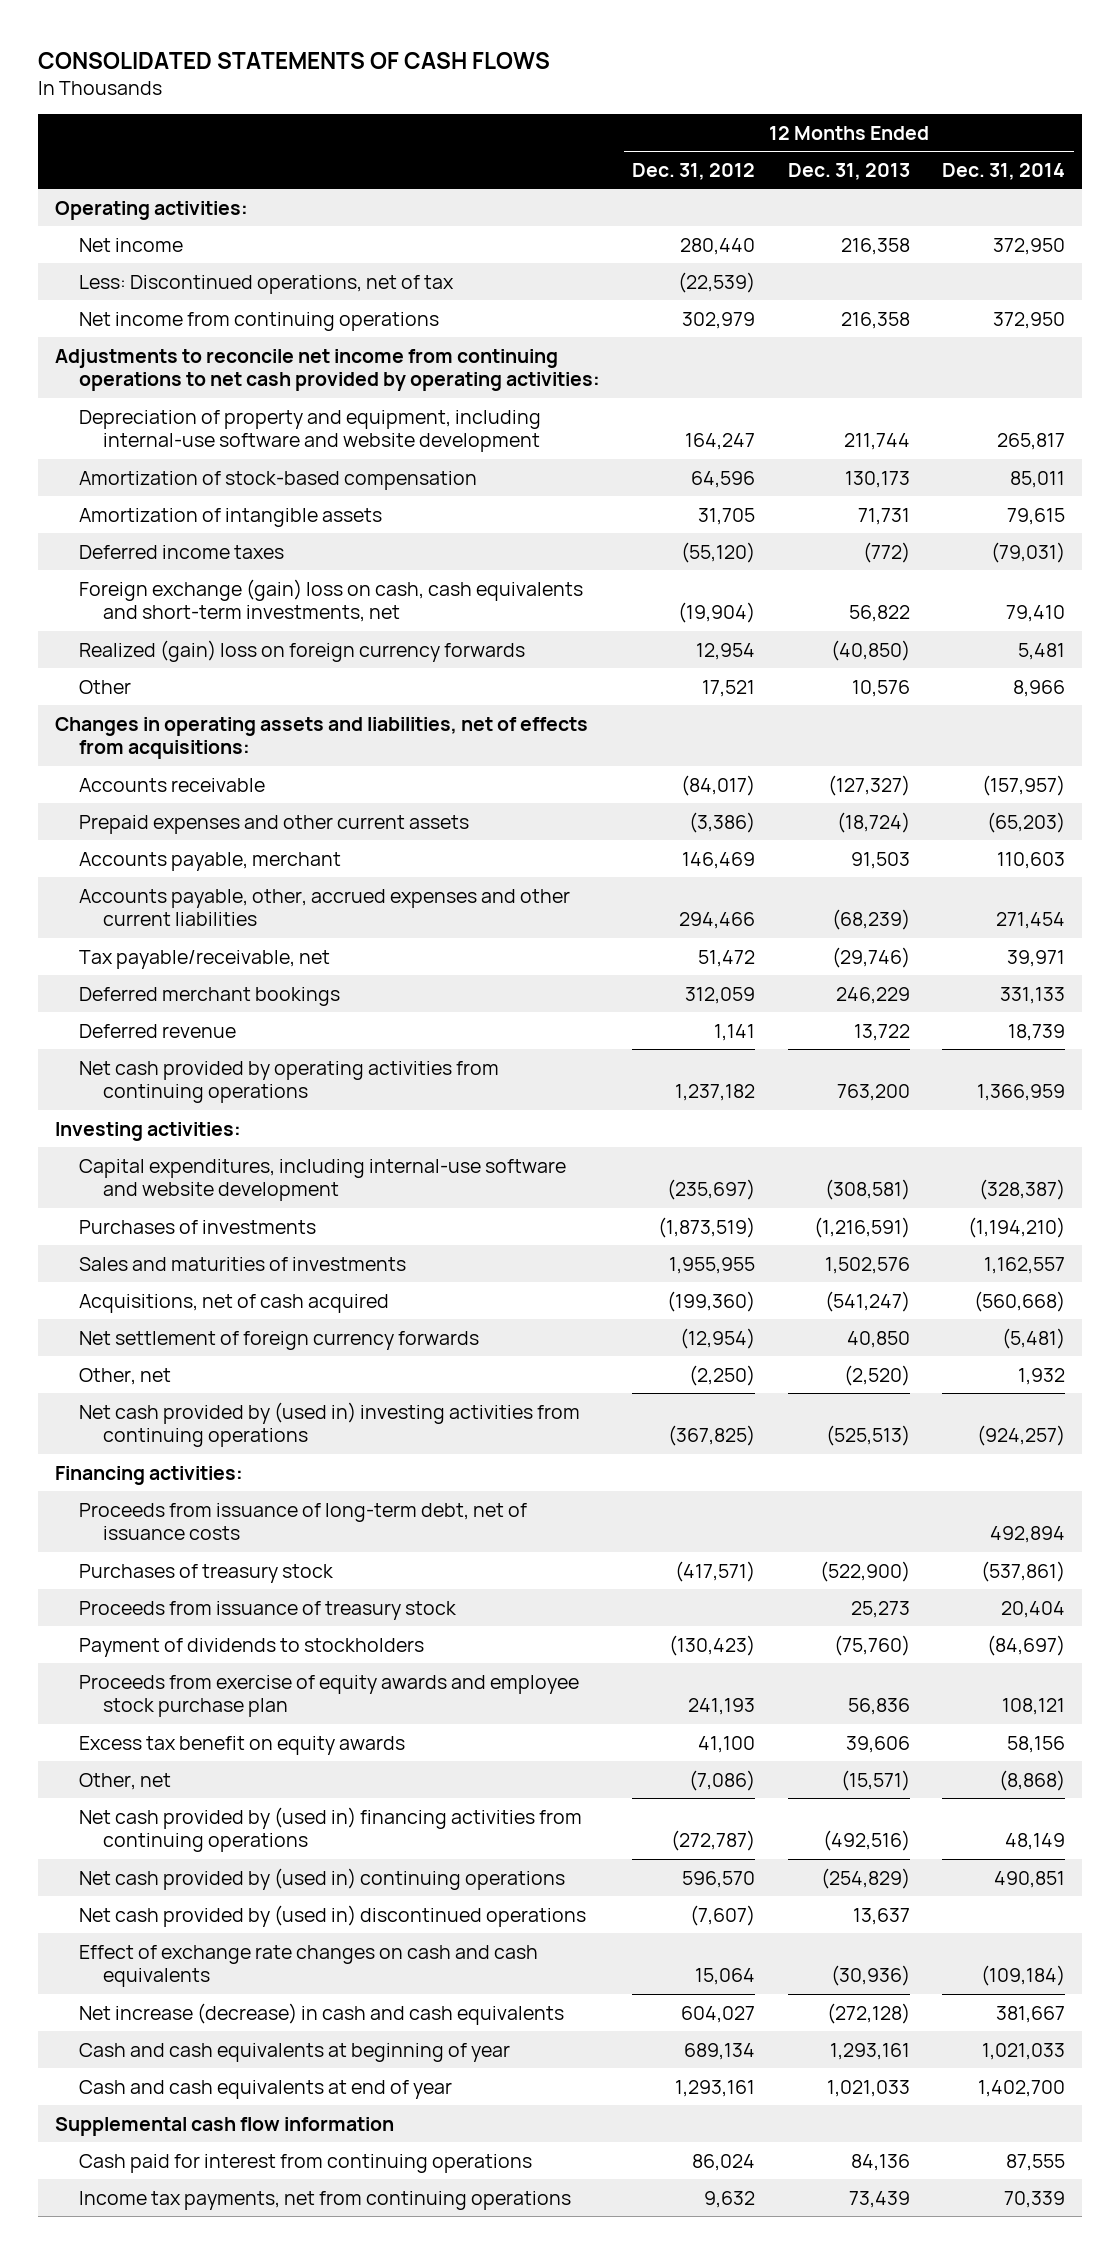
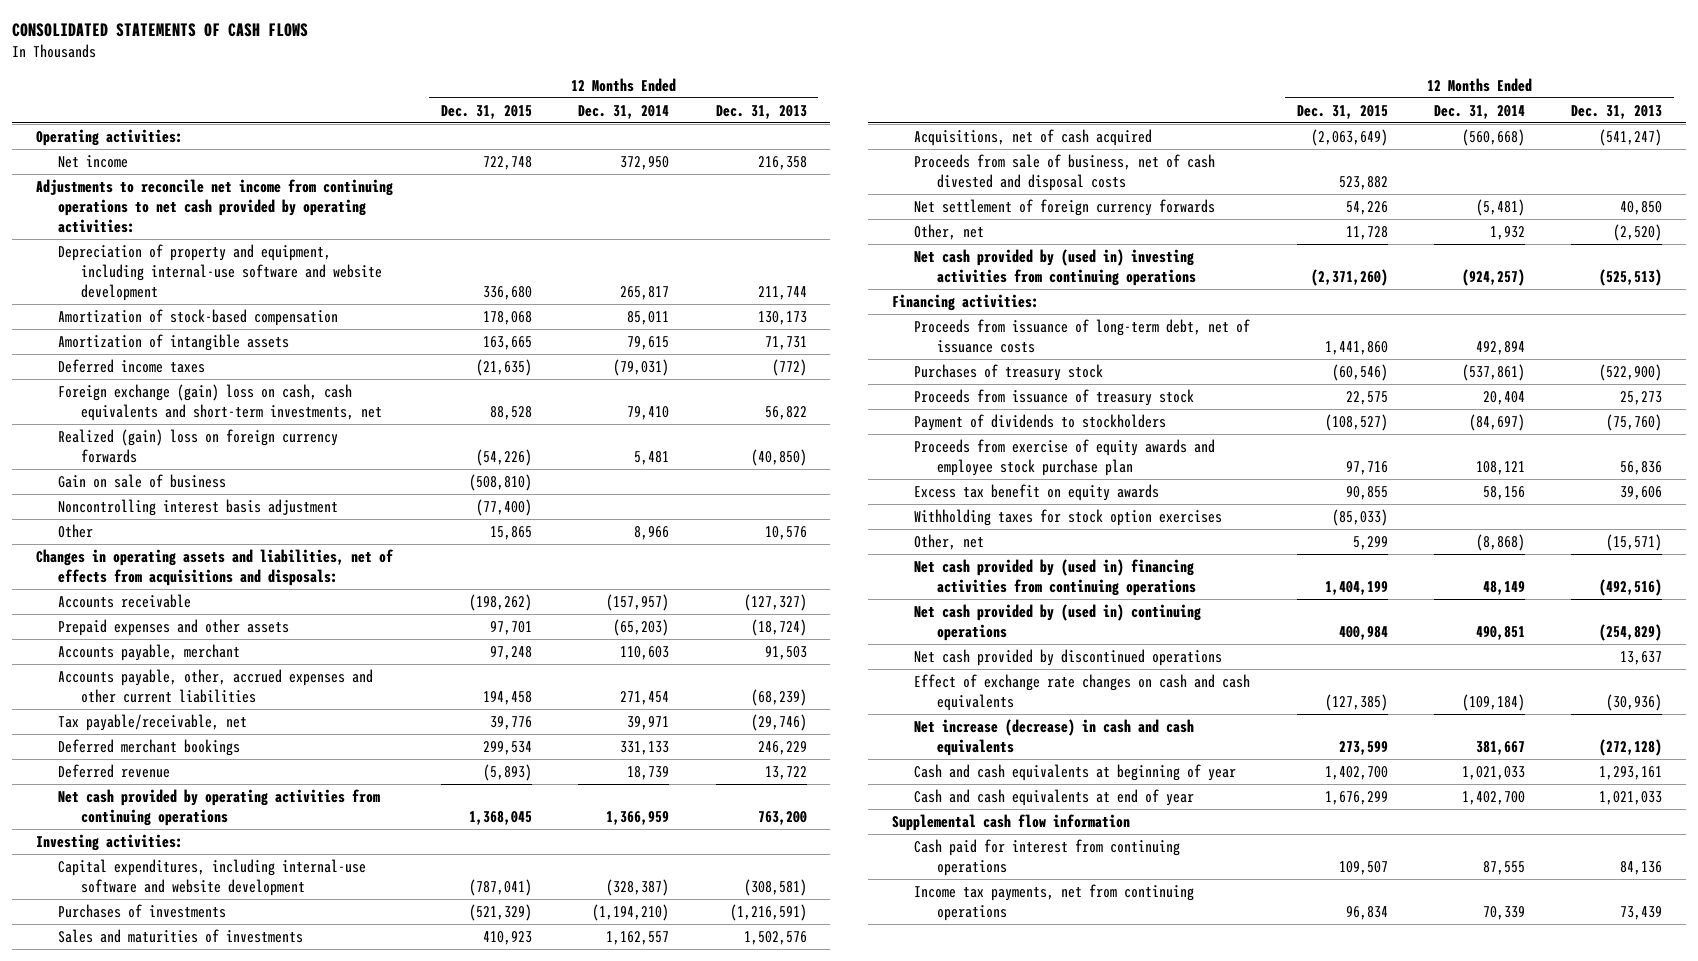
- | 12 Months Ended Dec. 31, 2012 | 12 Months Ended Dec. 31, 2013 | 12 Months Ended Dec. 31, 2014
+ | 12 Months Ended Dec. 31, 2015 | 12 Months Ended Dec. 31, 2014 | 12 Months Ended Dec. 31, 2013
- Less: Discontinued operations, net of tax | (22,539) | |
- Net income from continuing operations | 302,979 | 216,358 | 372,950
+ Gain on sale of business | (508,810) | |
+ Noncontrolling interest basis adjustment | (77,400) | |
- Changes in operating assets and liabilities, net of effects from acquisitions:
+ Changes in operating assets and liabilities, net of effects from acquisitions and disposals:
- Prepaid expenses and other current assets | (3,386) | (18,724) | (65,203)
+ Prepaid expenses and other assets | 97,701 | (65,203) | (18,724)
+ Proceeds from sale of business, net of cash divested and disposal costs | 523,882 | |
+ Withholding taxes for stock option exercises | (85,033) | |
- Net cash provided by (used in) discontinued operations | (7,607) | 13,637 |
+ Net cash provided by discontinued operations | | | 13,637

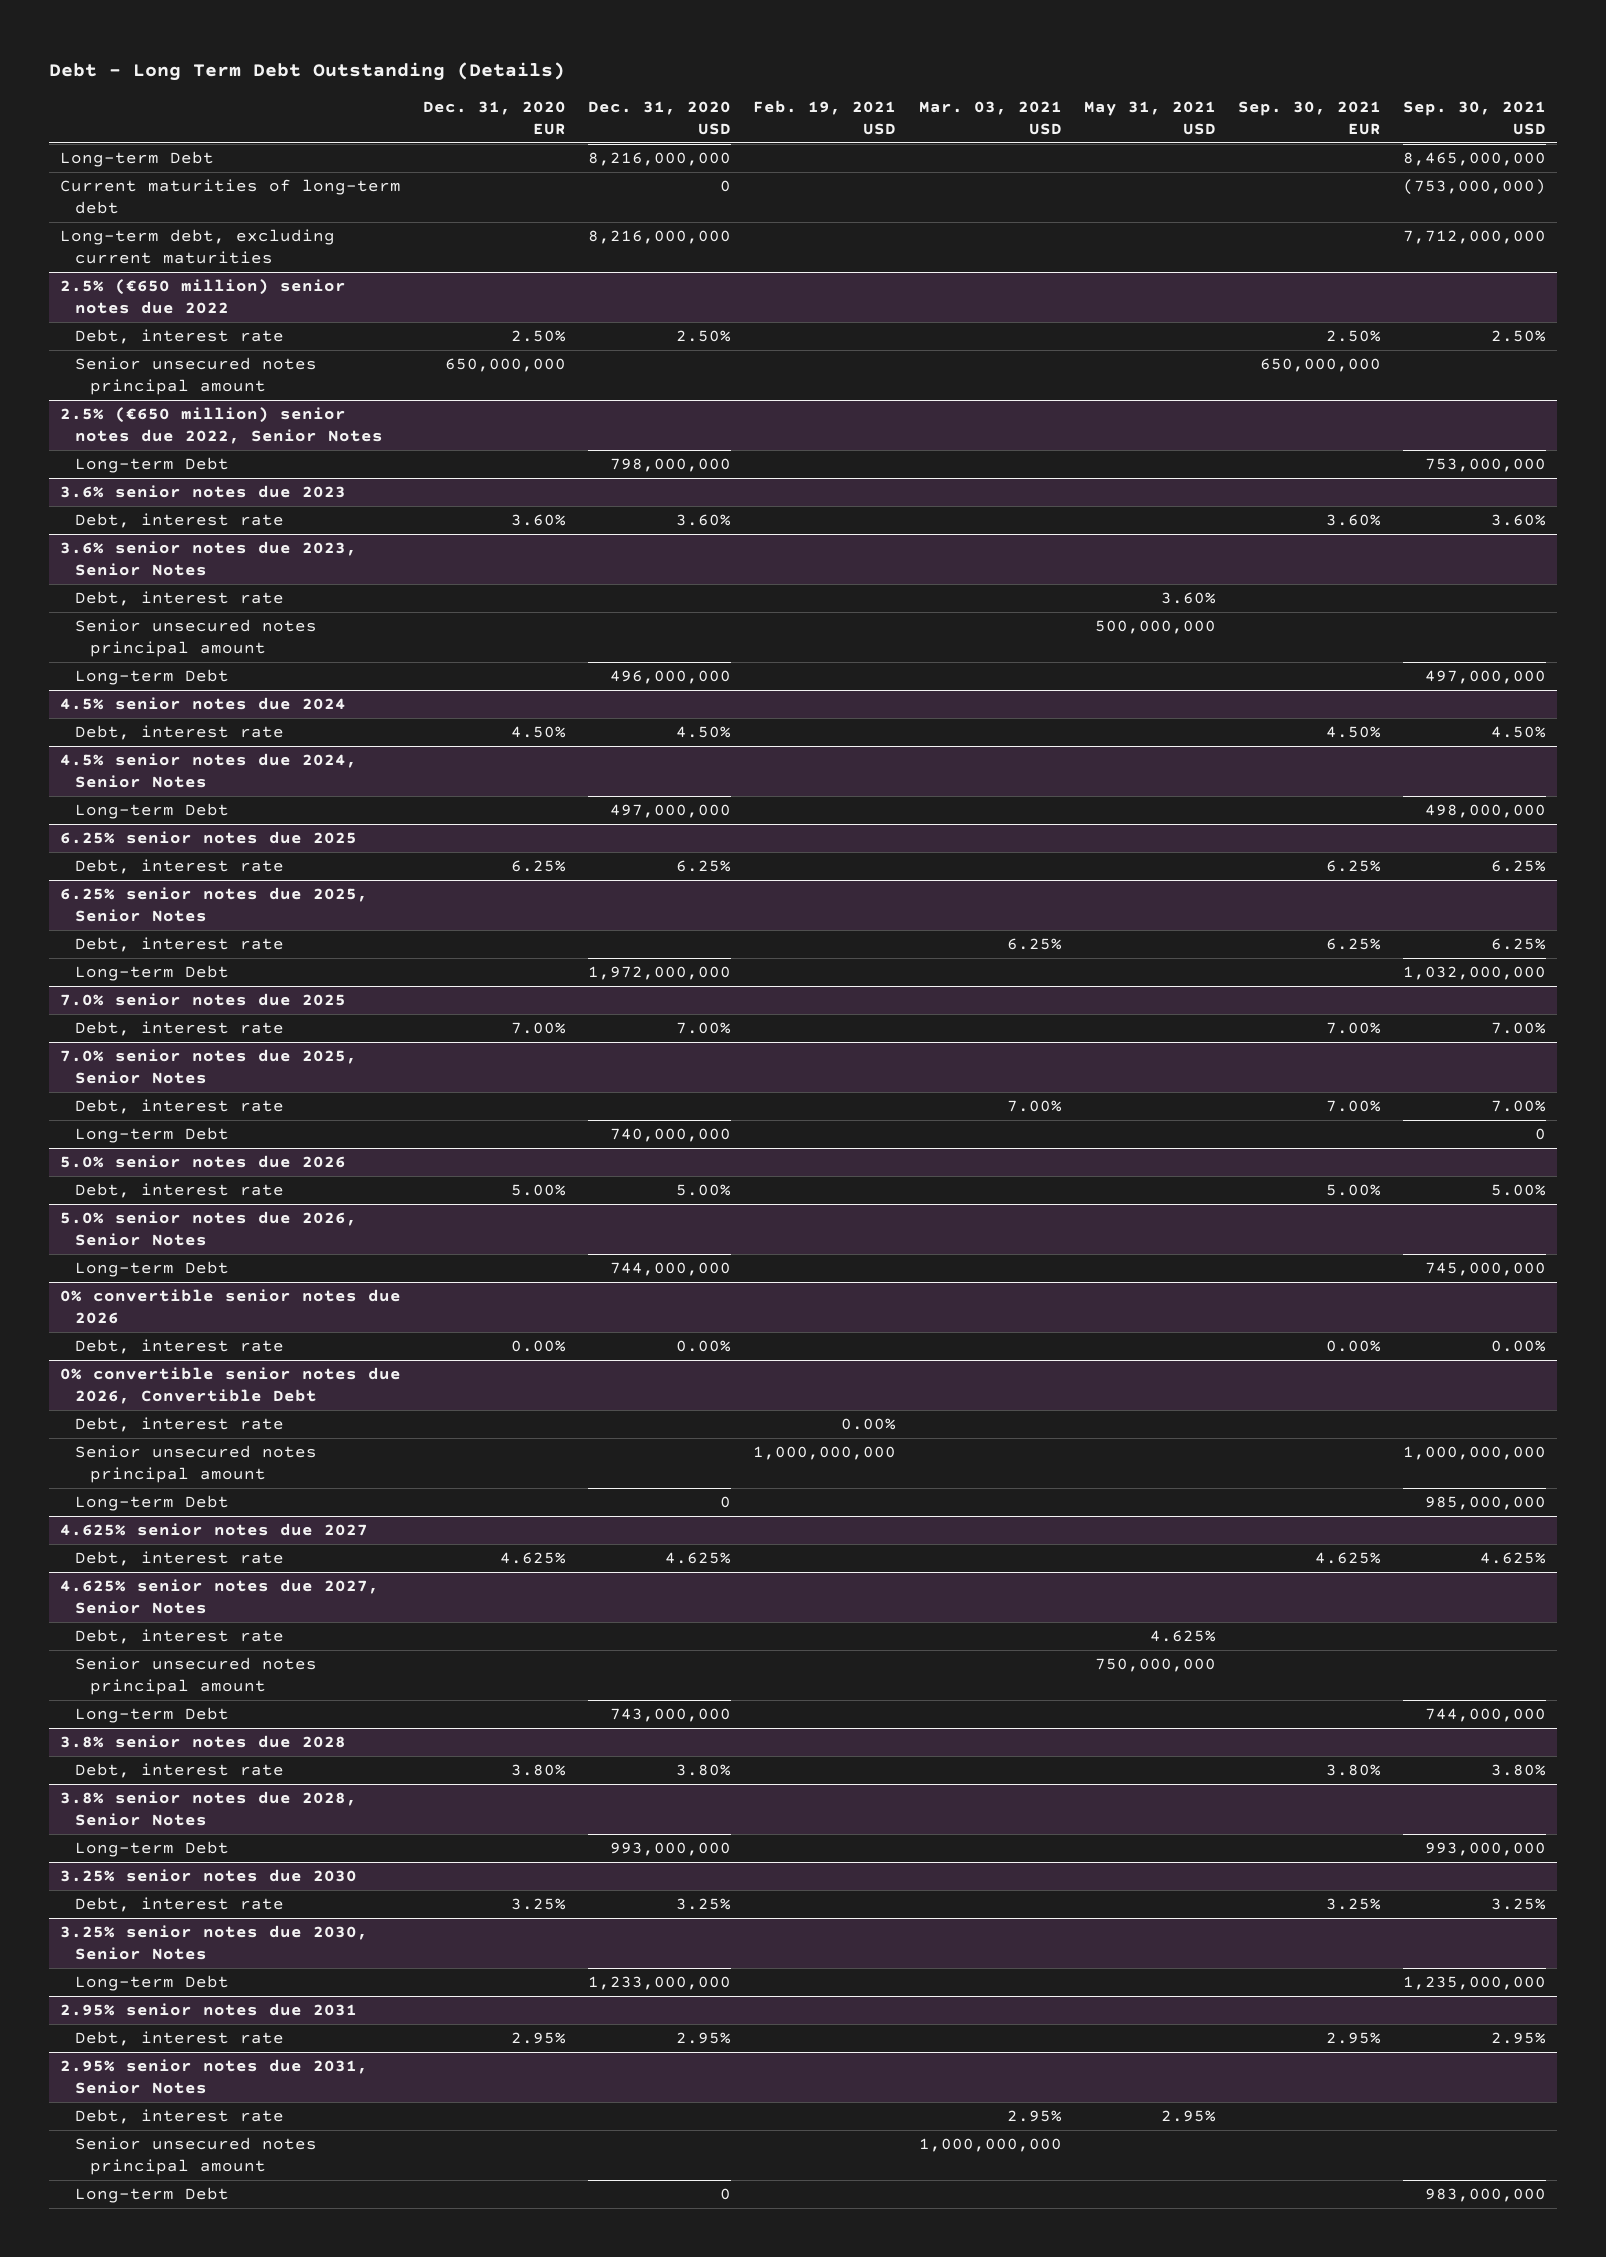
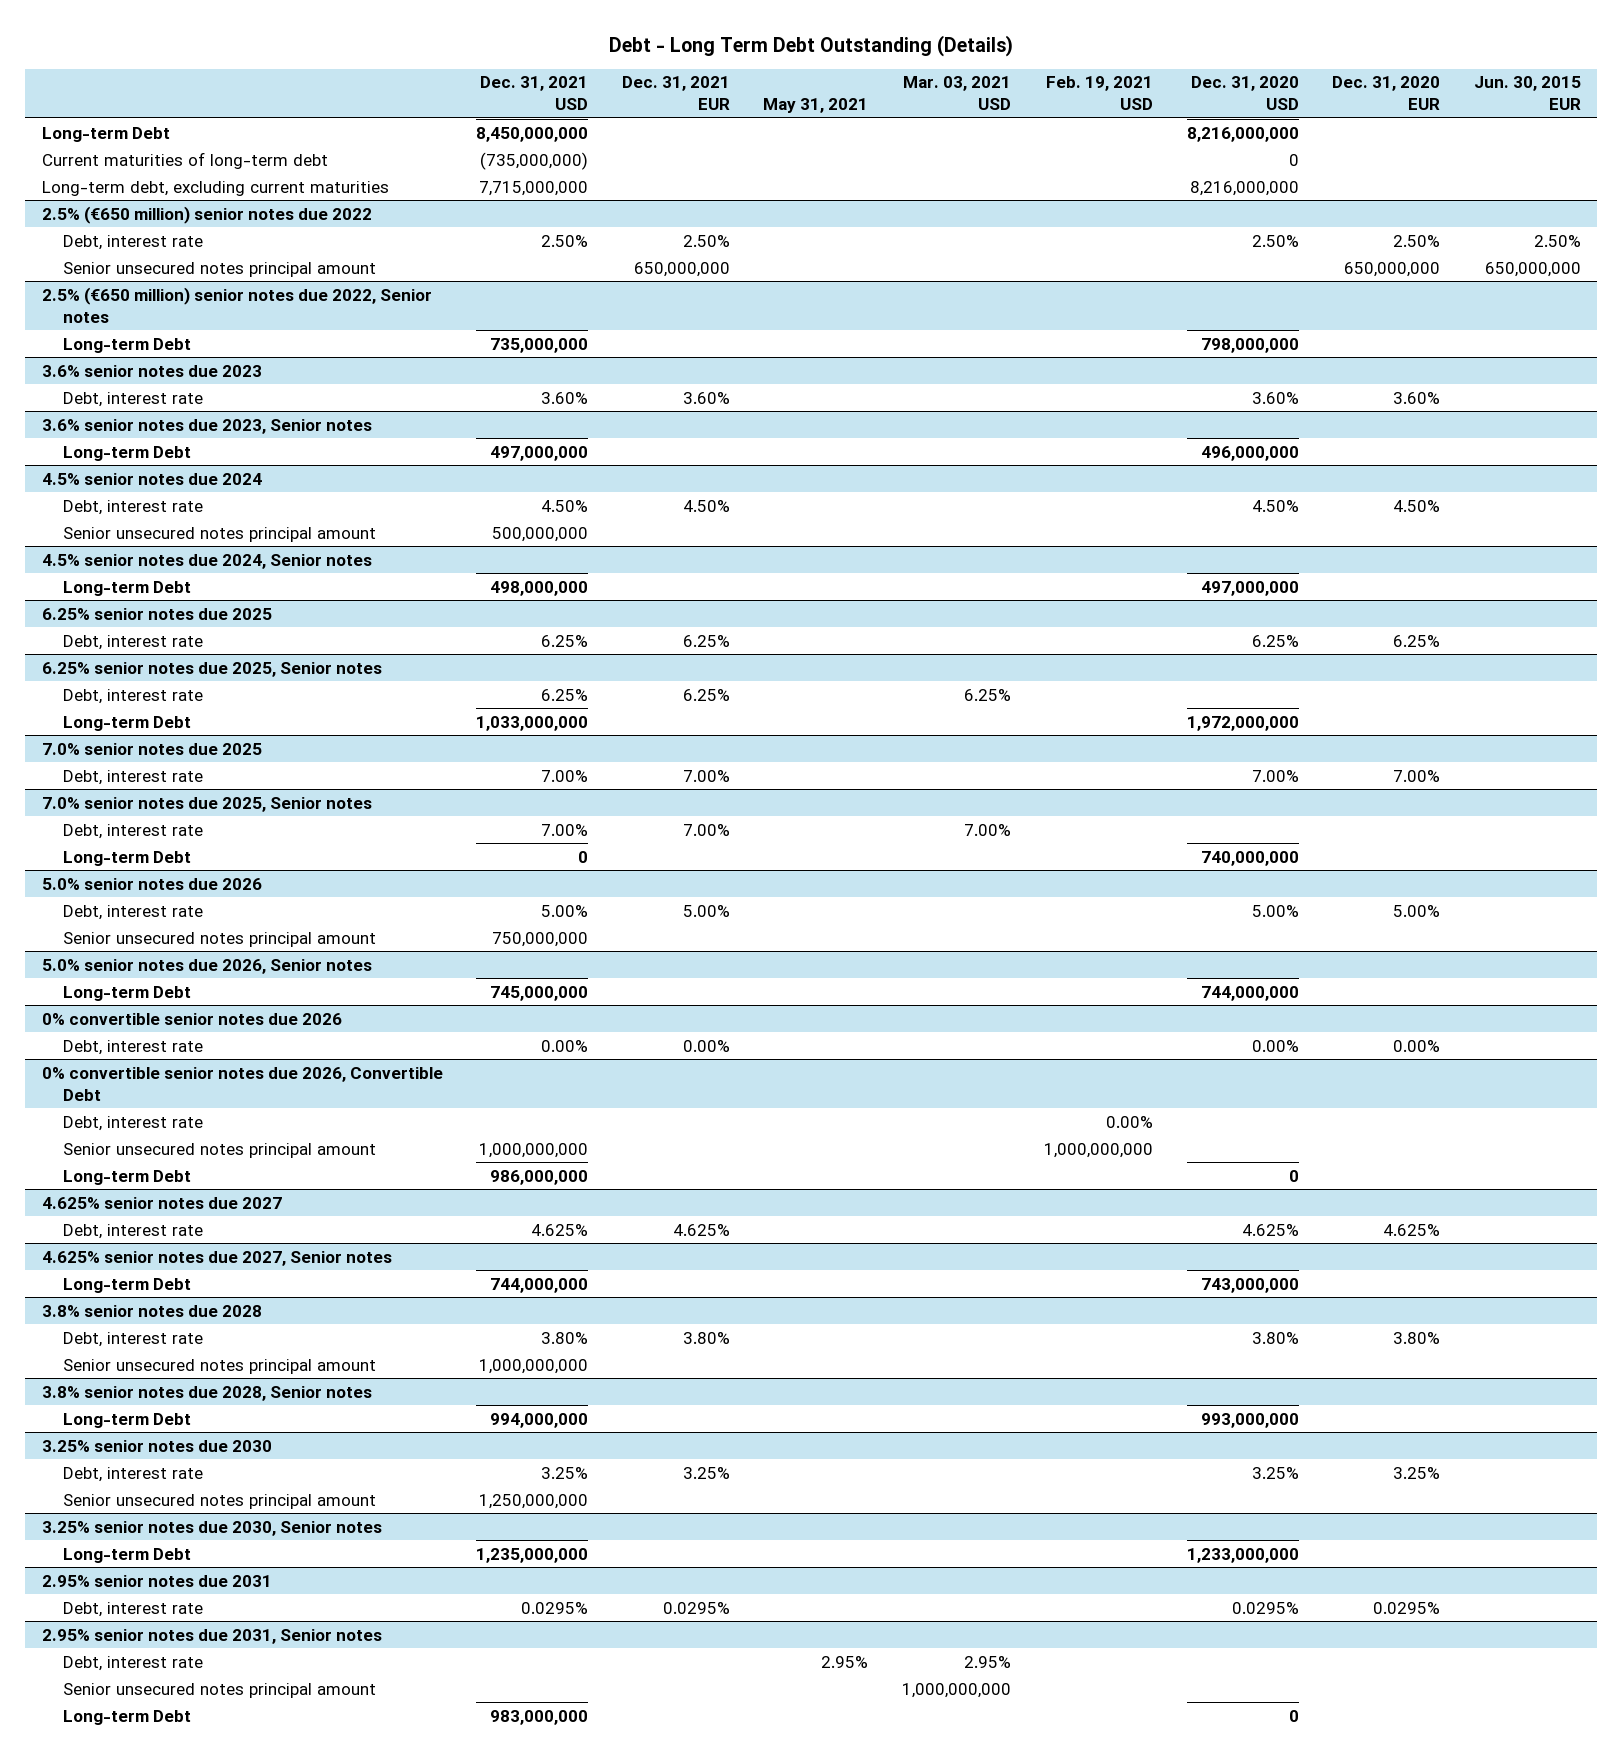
- | Dec. 31, 2020 EUR | Dec. 31, 2020 USD | Feb. 19, 2021 USD | Mar. 03, 2021 USD | May 31, 2021 USD | Sep. 30, 2021 EUR | Sep. 30, 2021 USD
+ | Dec. 31, 2021 USD | Dec. 31, 2021 EUR | May 31, 2021 | Mar. 03, 2021 USD | Feb. 19, 2021 USD | Dec. 31, 2020 USD | Dec. 31, 2020 EUR | Jun. 30, 2015 EUR
- 2.5% (€650 million) senior notes due 2022, Senior Notes
+ 2.5% (€650 million) senior notes due 2022, Senior notes
- 3.6% senior notes due 2023, Senior Notes
- Debt, interest rate | | | | | 3.60% | |
- Senior unsecured notes principal amount | | | | | 500,000,000 | |
+ 3.6% senior notes due 2023, Senior notes
- 4.5% senior notes due 2024, Senior Notes
@ 4.5% senior notes due 2024
+ Senior unsecured notes principal amount | 500,000,000 | | | | | | |
+ 4.5% senior notes due 2024, Senior notes
- 6.25% senior notes due 2025, Senior Notes
+ 6.25% senior notes due 2025, Senior notes
- 7.0% senior notes due 2025, Senior Notes
+ 7.0% senior notes due 2025, Senior notes
- 5.0% senior notes due 2026, Senior Notes
@ 5.0% senior notes due 2026
+ Senior unsecured notes principal amount | 750,000,000 | | | | | | |
+ 5.0% senior notes due 2026, Senior notes
- 4.625% senior notes due 2027, Senior Notes
- Debt, interest rate | | | | | 4.625% | |
- Senior unsecured notes principal amount | | | | | 750,000,000 | |
+ 4.625% senior notes due 2027, Senior notes
- 3.8% senior notes due 2028, Senior Notes
@ 3.8% senior notes due 2028
+ Senior unsecured notes principal amount | 1,000,000,000 | | | | | | |
+ 3.8% senior notes due 2028, Senior notes
- 3.25% senior notes due 2030, Senior Notes
@ 3.25% senior notes due 2030
+ Senior unsecured notes principal amount | 1,250,000,000 | | | | | | |
+ 3.25% senior notes due 2030, Senior notes
@ 2.95% senior notes due 2031
- Debt, interest rate | 2.95% | 2.95% | | | | 2.95% | 2.95%
- 2.95% senior notes due 2031, Senior Notes
@ 2.95% senior notes due 2031
+ Debt, interest rate | 0.0295% | 0.0295% | | | | 0.0295% | 0.0295% |
+ 2.95% senior notes due 2031, Senior notes

